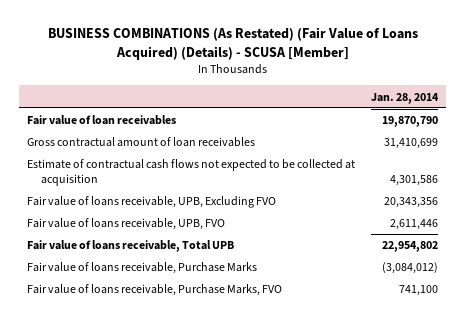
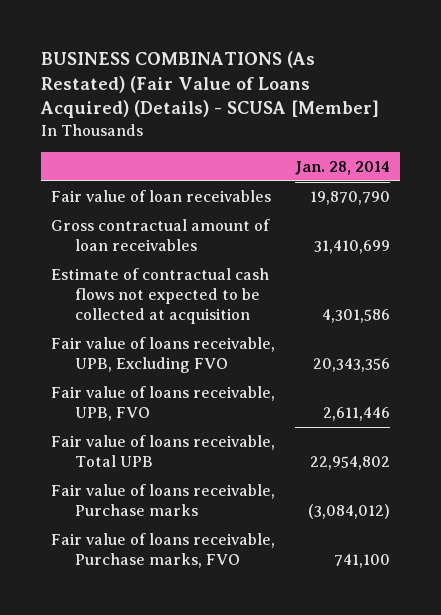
- Fair value of loans receivable, Purchase Marks | (3,084,012)
- Fair value of loans receivable, Purchase Marks, FVO | 741,100
+ Fair value of loans receivable, Purchase marks | (3,084,012)
+ Fair value of loans receivable, Purchase marks, FVO | 741,100

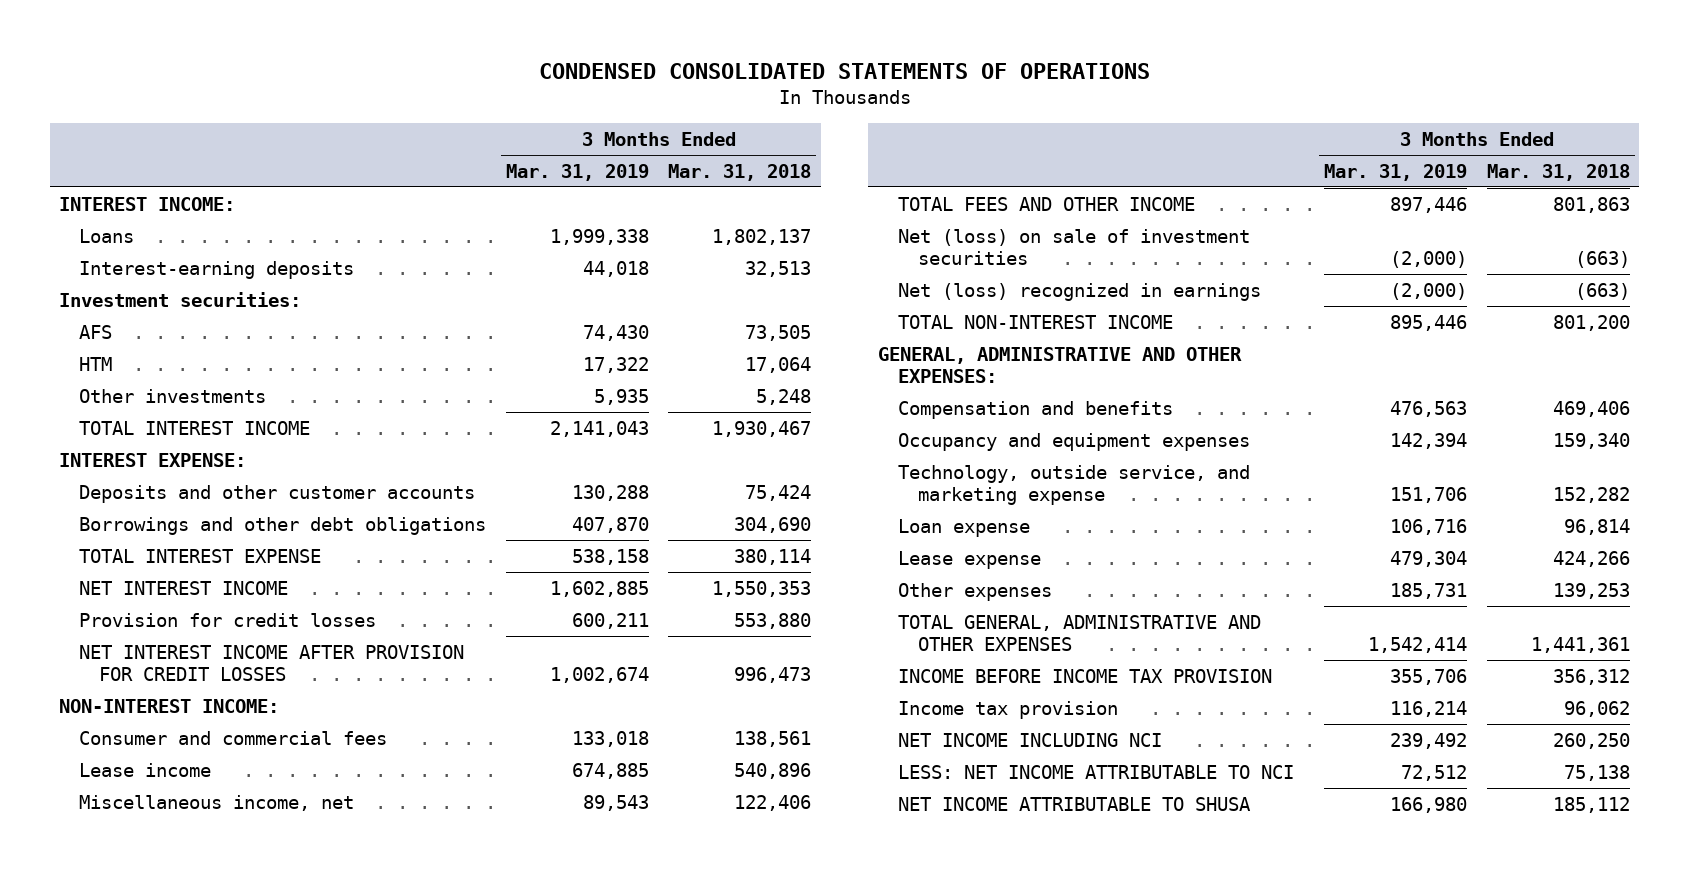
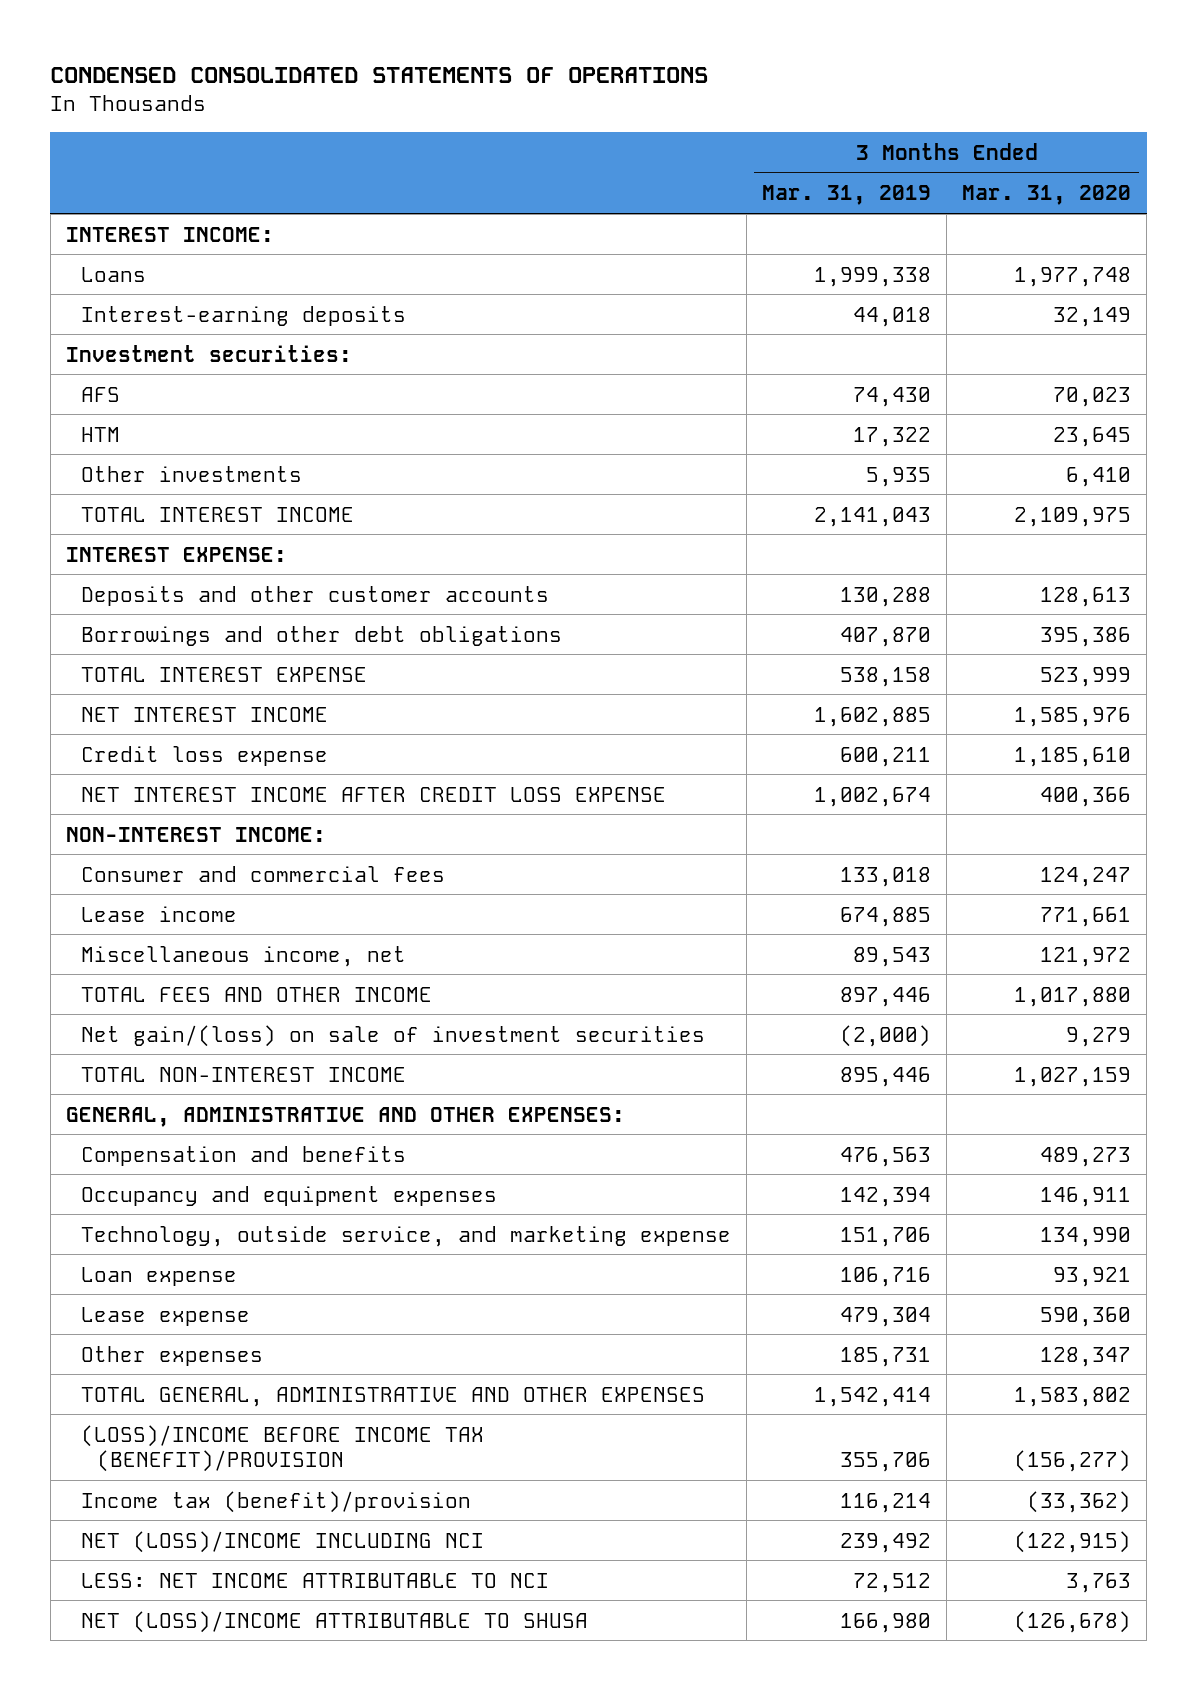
- | 3 Months Ended Mar. 31, 2019 | 3 Months Ended Mar. 31, 2018
+ | 3 Months Ended Mar. 31, 2019 | 3 Months Ended Mar. 31, 2020
- Provision for credit losses | 600,211 | 553,880
- NET INTEREST INCOME AFTER PROVISION FOR CREDIT LOSSES | 1,002,674 | 996,473
+ Credit loss expense | 600,211 | 1,185,610
+ NET INTEREST INCOME AFTER CREDIT LOSS EXPENSE | 1,002,674 | 400,366
- Net (loss) on sale of investment securities | (2,000) | (663)
- Net (loss) recognized in earnings | (2,000) | (663)
+ Net gain/(loss) on sale of investment securities | (2,000) | 9,279
- INCOME BEFORE INCOME TAX PROVISION | 355,706 | 356,312
- Income tax provision | 116,214 | 96,062
- NET INCOME INCLUDING NCI | 239,492 | 260,250
+ (LOSS)/INCOME BEFORE INCOME TAX (BENEFIT)/PROVISION | 355,706 | (156,277)
+ Income tax (benefit)/provision | 116,214 | (33,362)
+ NET (LOSS)/INCOME INCLUDING NCI | 239,492 | (122,915)
- NET INCOME ATTRIBUTABLE TO SHUSA | 166,980 | 185,112
+ NET (LOSS)/INCOME ATTRIBUTABLE TO SHUSA | 166,980 | (126,678)

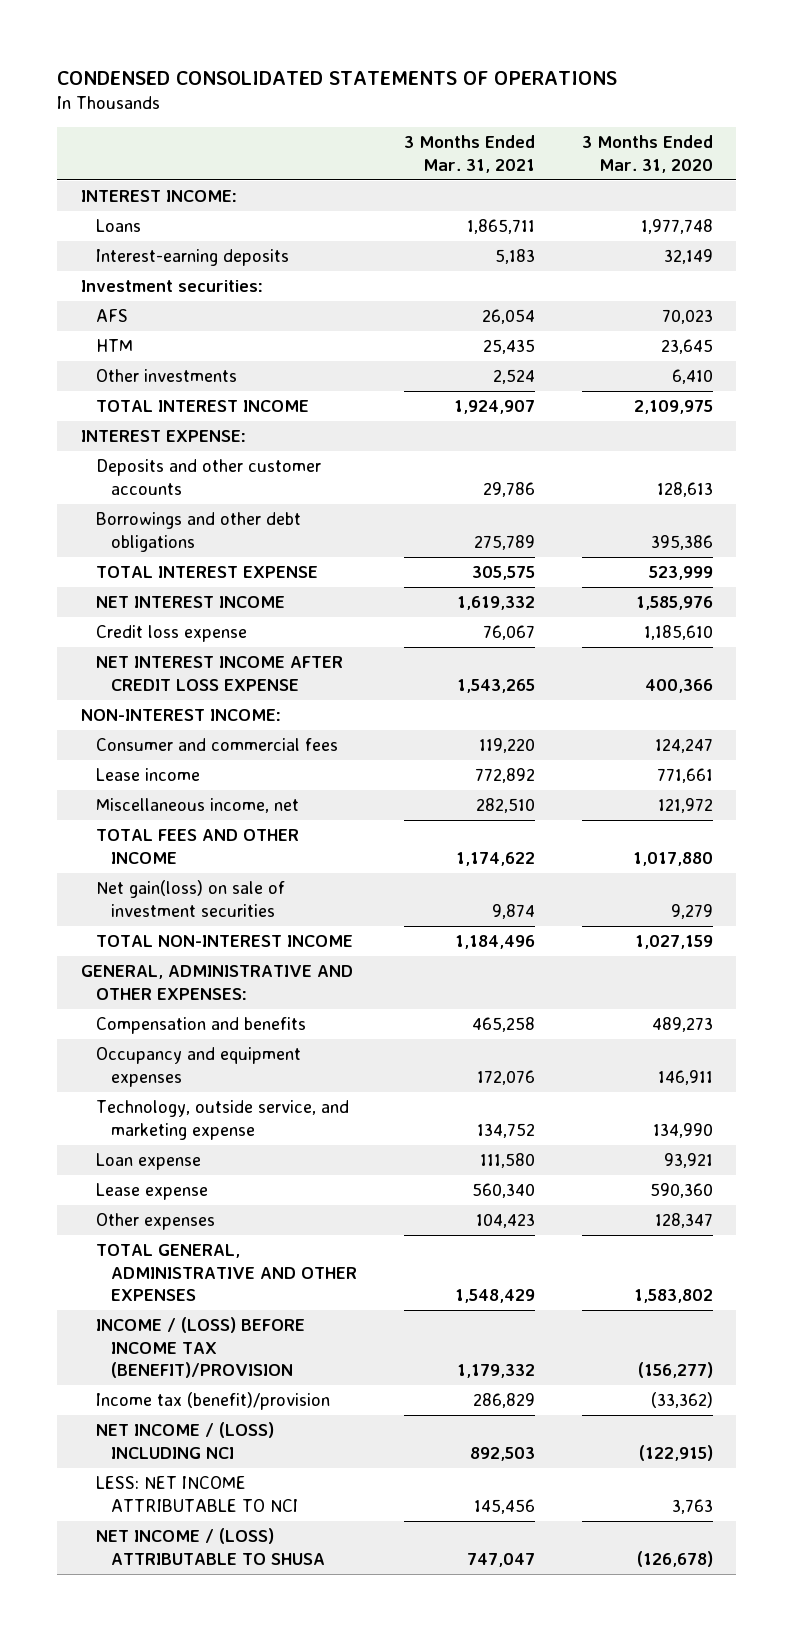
- | 3 Months Ended Mar. 31, 2019 | 3 Months Ended Mar. 31, 2020
+ | 3 Months Ended Mar. 31, 2021 | 3 Months Ended Mar. 31, 2020
- Net gain/(loss) on sale of investment securities | (2,000) | 9,279
+ Net gain(loss) on sale of investment securities | 9,874 | 9,279
- (LOSS)/INCOME BEFORE INCOME TAX (BENEFIT)/PROVISION | 355,706 | (156,277)
+ INCOME / (LOSS) BEFORE INCOME TAX (BENEFIT)/PROVISION | 1,179,332 | (156,277)
- NET (LOSS)/INCOME INCLUDING NCI | 239,492 | (122,915)
+ NET INCOME / (LOSS) INCLUDING NCI | 892,503 | (122,915)
- NET (LOSS)/INCOME ATTRIBUTABLE TO SHUSA | 166,980 | (126,678)
+ NET INCOME / (LOSS) ATTRIBUTABLE TO SHUSA | 747,047 | (126,678)

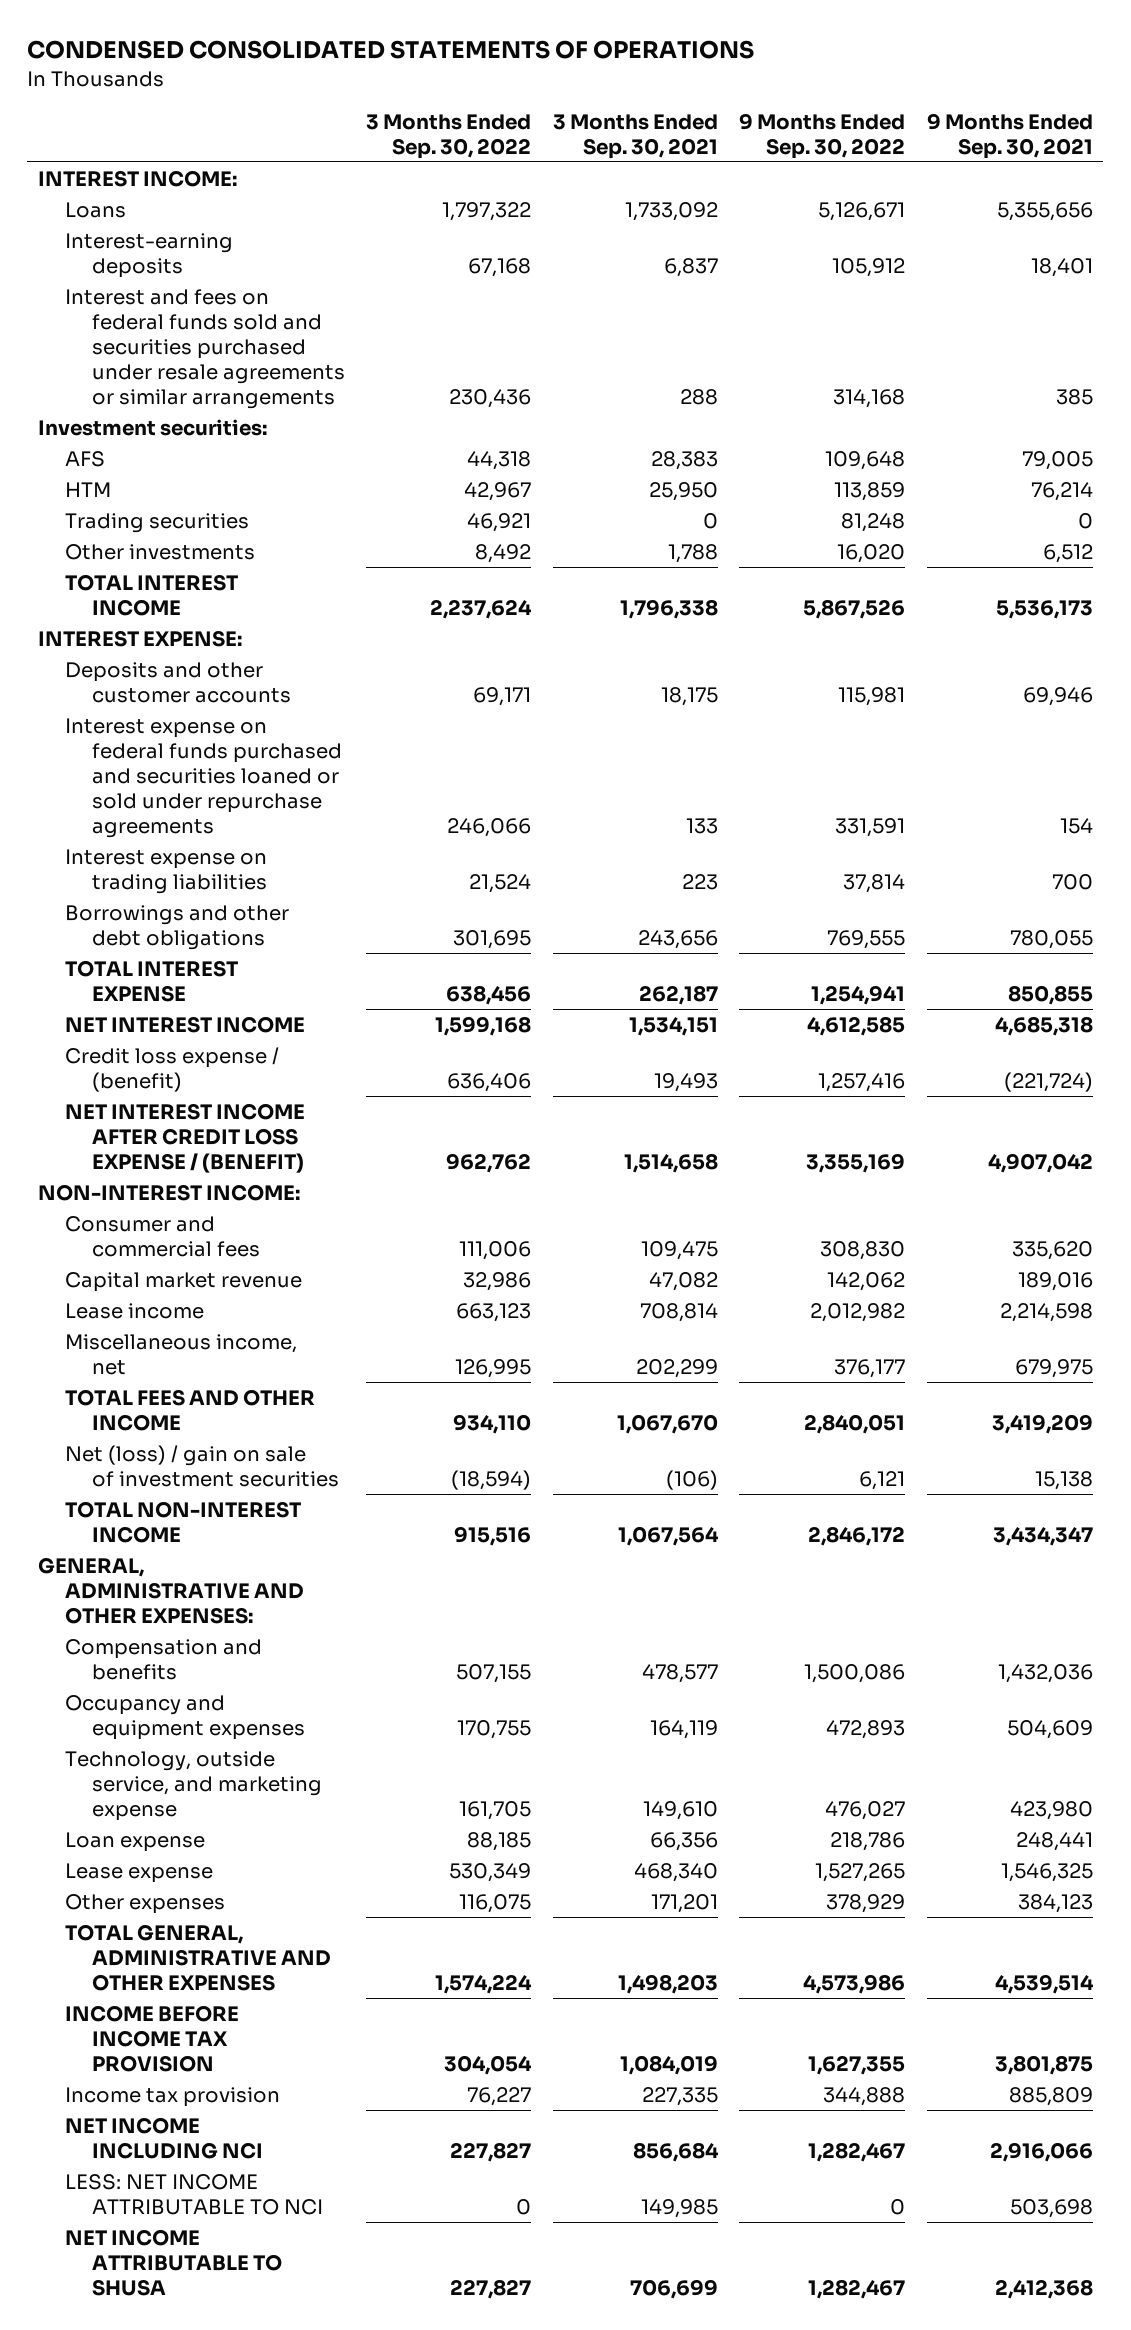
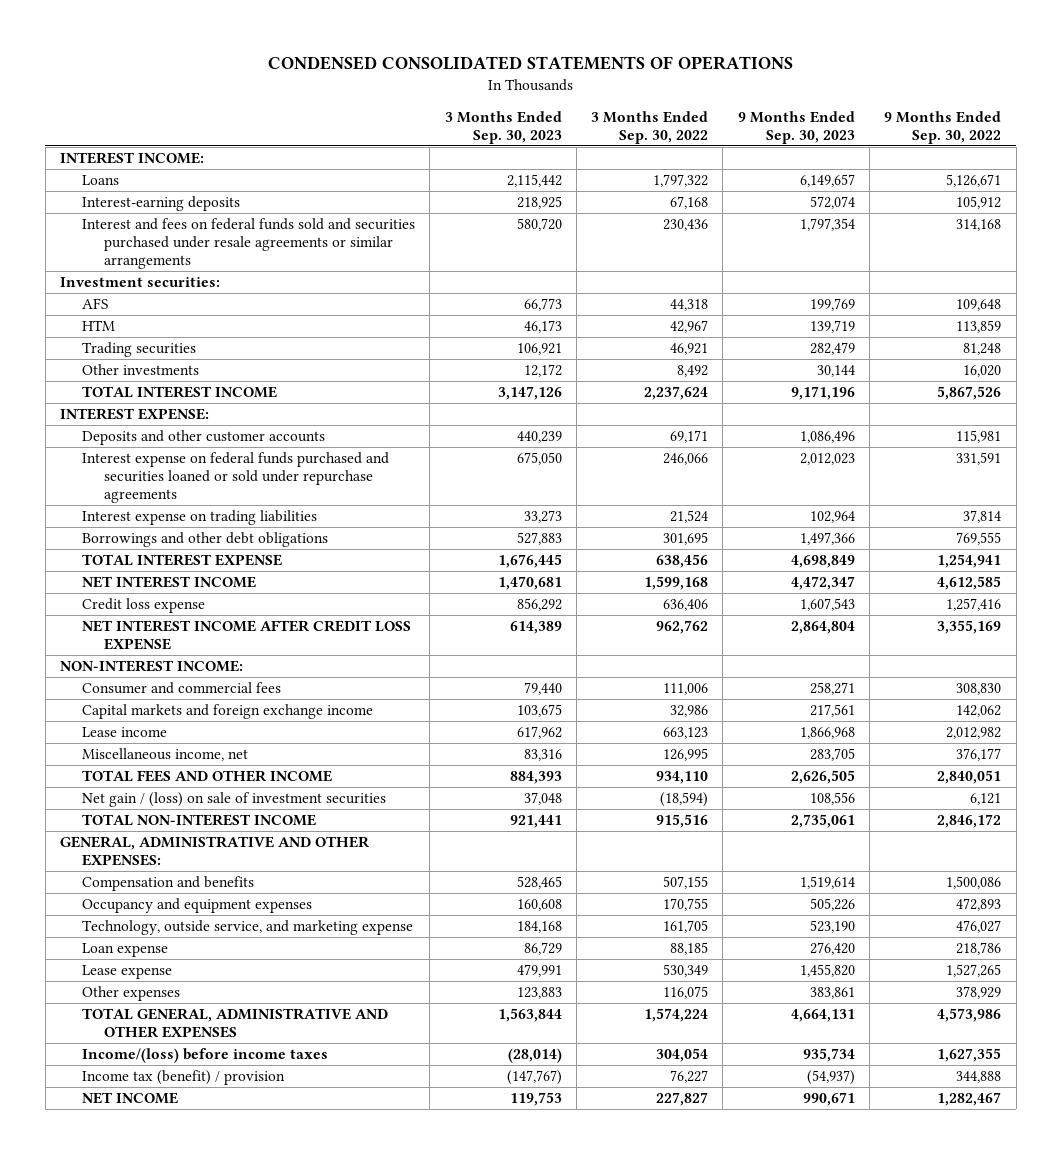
- | 3 Months Ended Sep. 30, 2022 | 3 Months Ended Sep. 30, 2021 | 9 Months Ended Sep. 30, 2022 | 9 Months Ended Sep. 30, 2021
+ | 3 Months Ended Sep. 30, 2023 | 3 Months Ended Sep. 30, 2022 | 9 Months Ended Sep. 30, 2023 | 9 Months Ended Sep. 30, 2022
- Credit loss expense / (benefit) | 636,406 | 19,493 | 1,257,416 | (221,724)
- NET INTEREST INCOME AFTER CREDIT LOSS EXPENSE / (BENEFIT) | 962,762 | 1,514,658 | 3,355,169 | 4,907,042
+ Credit loss expense | 856,292 | 636,406 | 1,607,543 | 1,257,416
+ NET INTEREST INCOME AFTER CREDIT LOSS EXPENSE | 614,389 | 962,762 | 2,864,804 | 3,355,169
- Capital market revenue | 32,986 | 47,082 | 142,062 | 189,016
+ Capital markets and foreign exchange income | 103,675 | 32,986 | 217,561 | 142,062
- Net (loss) / gain on sale of investment securities | (18,594) | (106) | 6,121 | 15,138
+ Net gain / (loss) on sale of investment securities | 37,048 | (18,594) | 108,556 | 6,121
- INCOME BEFORE INCOME TAX PROVISION | 304,054 | 1,084,019 | 1,627,355 | 3,801,875
- Income tax provision | 76,227 | 227,335 | 344,888 | 885,809
- NET INCOME INCLUDING NCI | 227,827 | 856,684 | 1,282,467 | 2,916,066
- LESS: NET INCOME ATTRIBUTABLE TO NCI | 0 | 149,985 | 0 | 503,698
- NET INCOME ATTRIBUTABLE TO SHUSA | 227,827 | 706,699 | 1,282,467 | 2,412,368
+ Income/(loss) before income taxes | (28,014) | 304,054 | 935,734 | 1,627,355
+ Income tax (benefit) / provision | (147,767) | 76,227 | (54,937) | 344,888
+ NET INCOME | 119,753 | 227,827 | 990,671 | 1,282,467

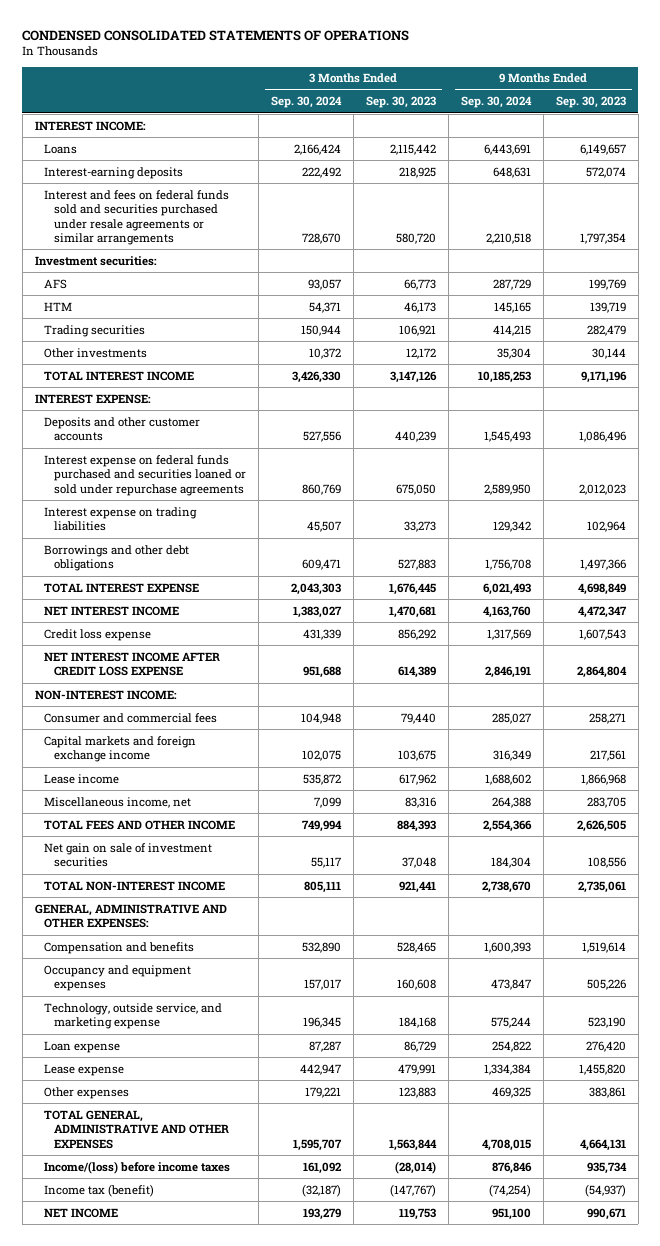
- | 3 Months Ended Sep. 30, 2023 | 3 Months Ended Sep. 30, 2022 | 9 Months Ended Sep. 30, 2023 | 9 Months Ended Sep. 30, 2022
+ | 3 Months Ended Sep. 30, 2024 | 3 Months Ended Sep. 30, 2023 | 9 Months Ended Sep. 30, 2024 | 9 Months Ended Sep. 30, 2023
- Net gain / (loss) on sale of investment securities | 37,048 | (18,594) | 108,556 | 6,121
+ Net gain on sale of investment securities | 55,117 | 37,048 | 184,304 | 108,556
- Income tax (benefit) / provision | (147,767) | 76,227 | (54,937) | 344,888
+ Income tax (benefit) | (32,187) | (147,767) | (74,254) | (54,937)

